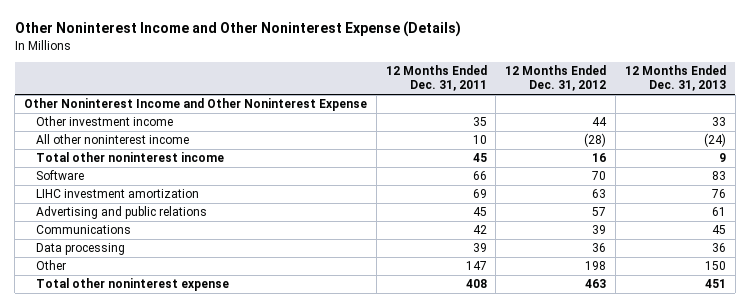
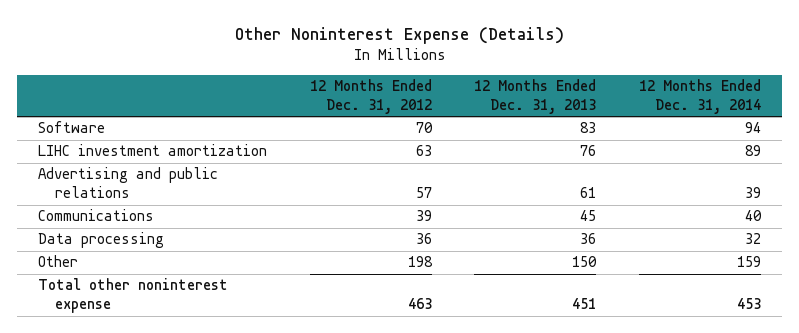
- Other Noninterest Income and Other Noninterest Expense (Details)
+ Other Noninterest Expense (Details)
- | 12 Months Ended Dec. 31, 2011 | 12 Months Ended Dec. 31, 2012 | 12 Months Ended Dec. 31, 2013
+ | 12 Months Ended Dec. 31, 2012 | 12 Months Ended Dec. 31, 2013 | 12 Months Ended Dec. 31, 2014
- Other Noninterest Income and Other Noninterest Expense
- Other investment income | 35 | 44 | 33
- All other noninterest income | 10 | (28) | (24)
- Total other noninterest income | 45 | 16 | 9

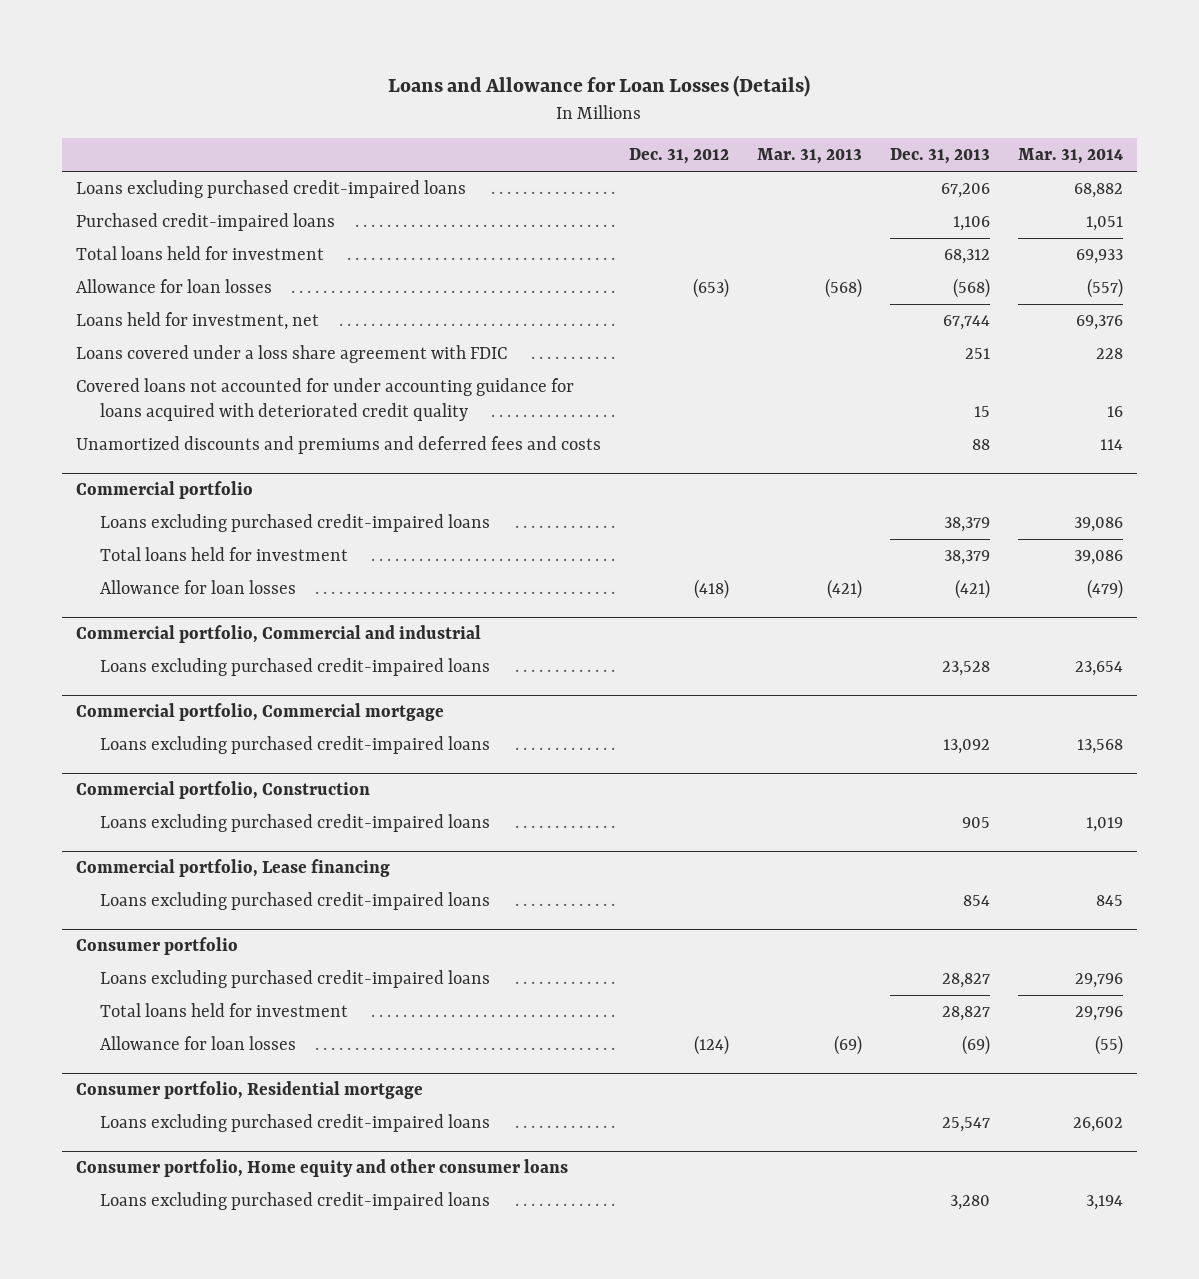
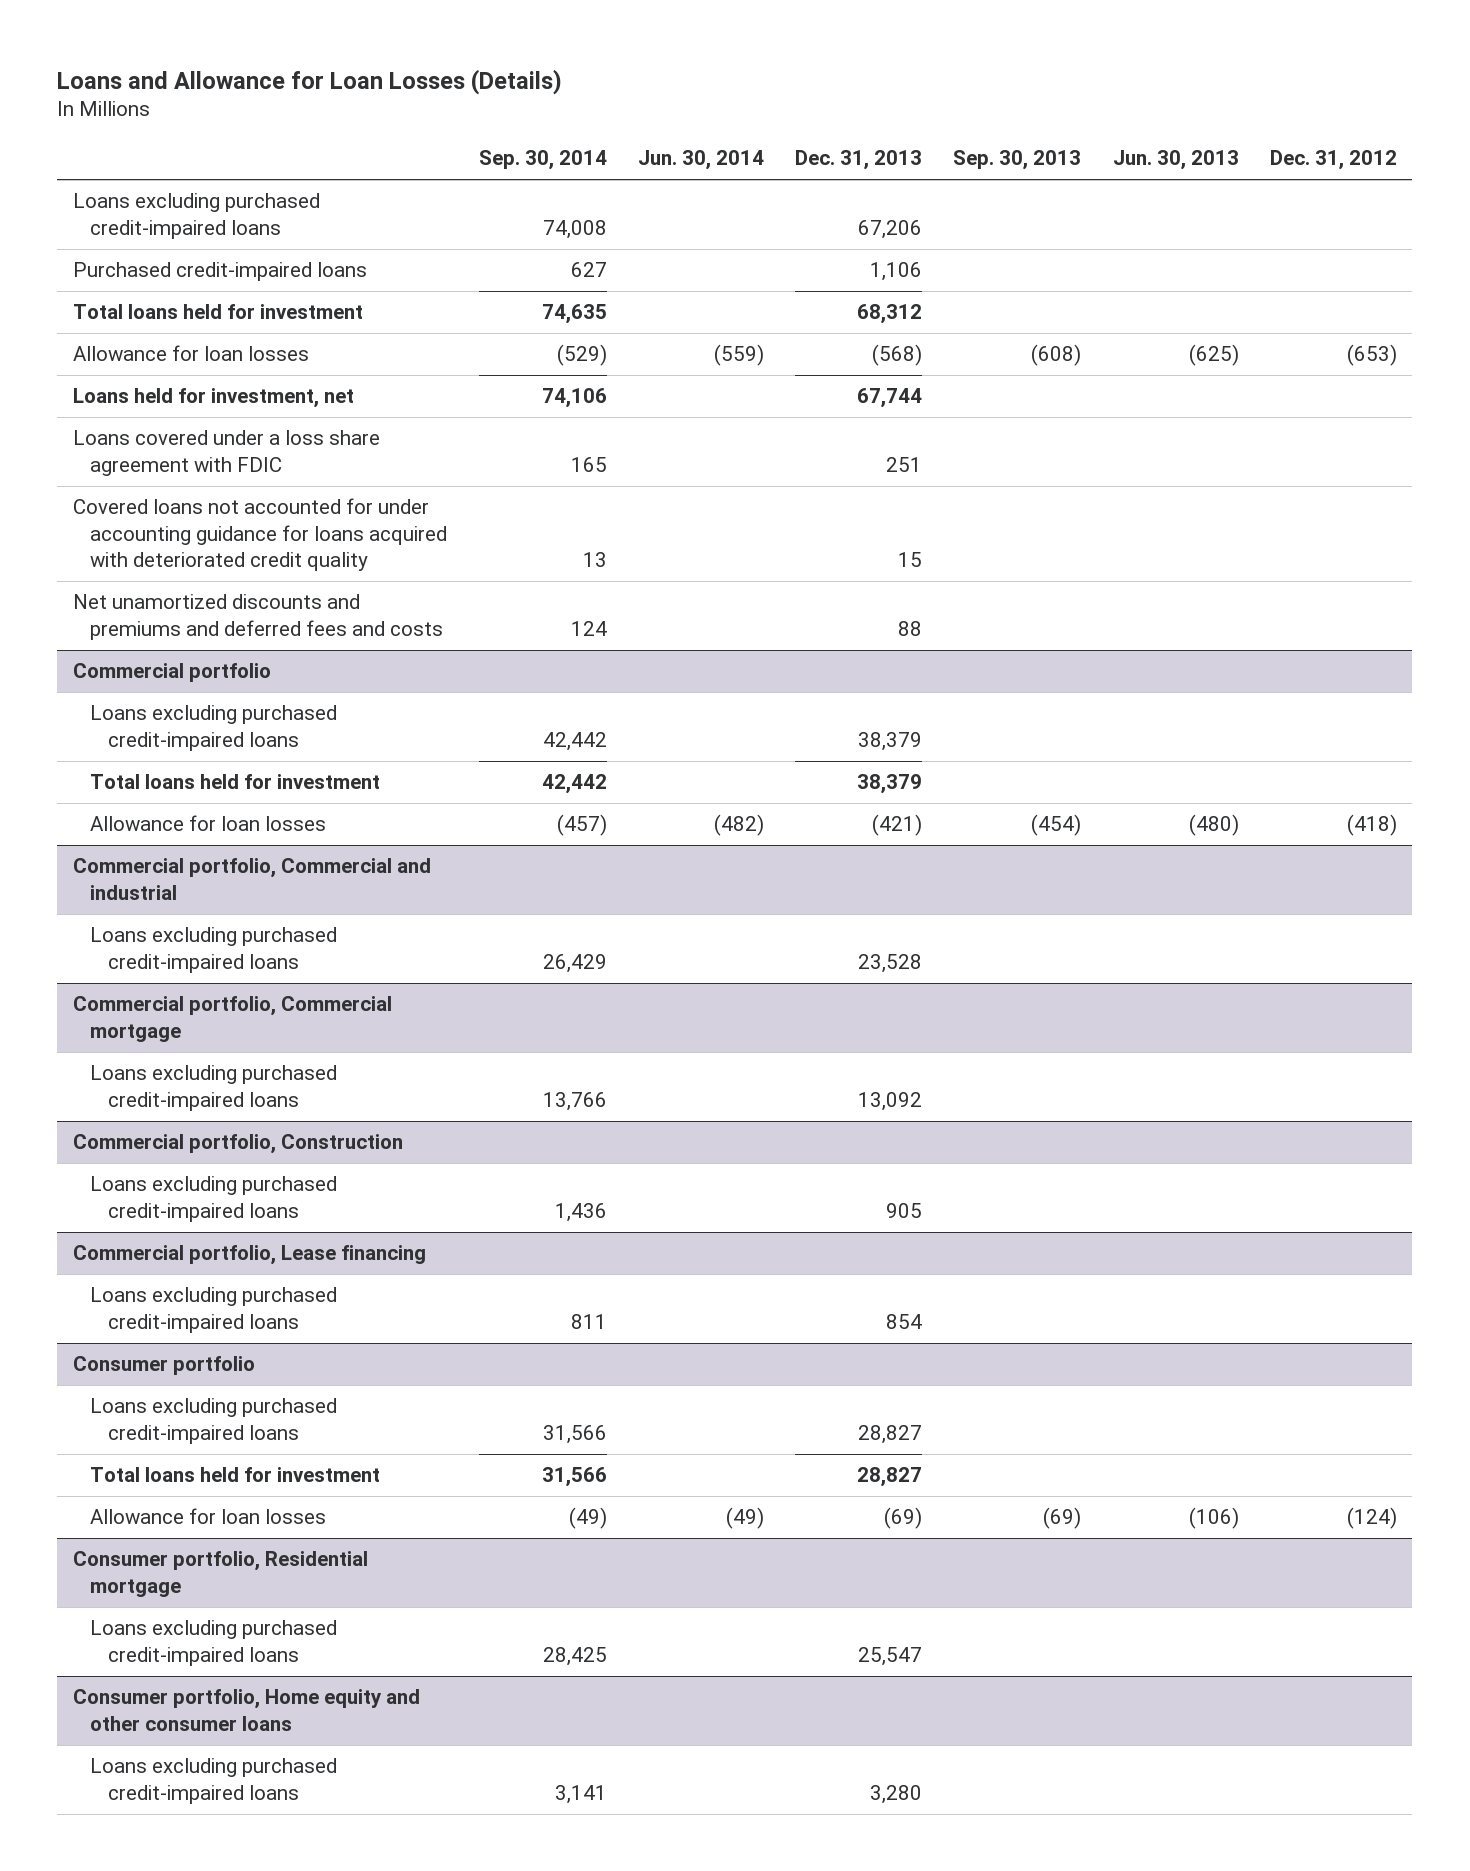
- | Dec. 31, 2012 | Mar. 31, 2013 | Dec. 31, 2013 | Mar. 31, 2014
+ | Sep. 30, 2014 | Jun. 30, 2014 | Dec. 31, 2013 | Sep. 30, 2013 | Jun. 30, 2013 | Dec. 31, 2012
- Unamortized discounts and premiums and deferred fees and costs | | | 88 | 114
+ Net unamortized discounts and premiums and deferred fees and costs | 124 | | 88 | | |

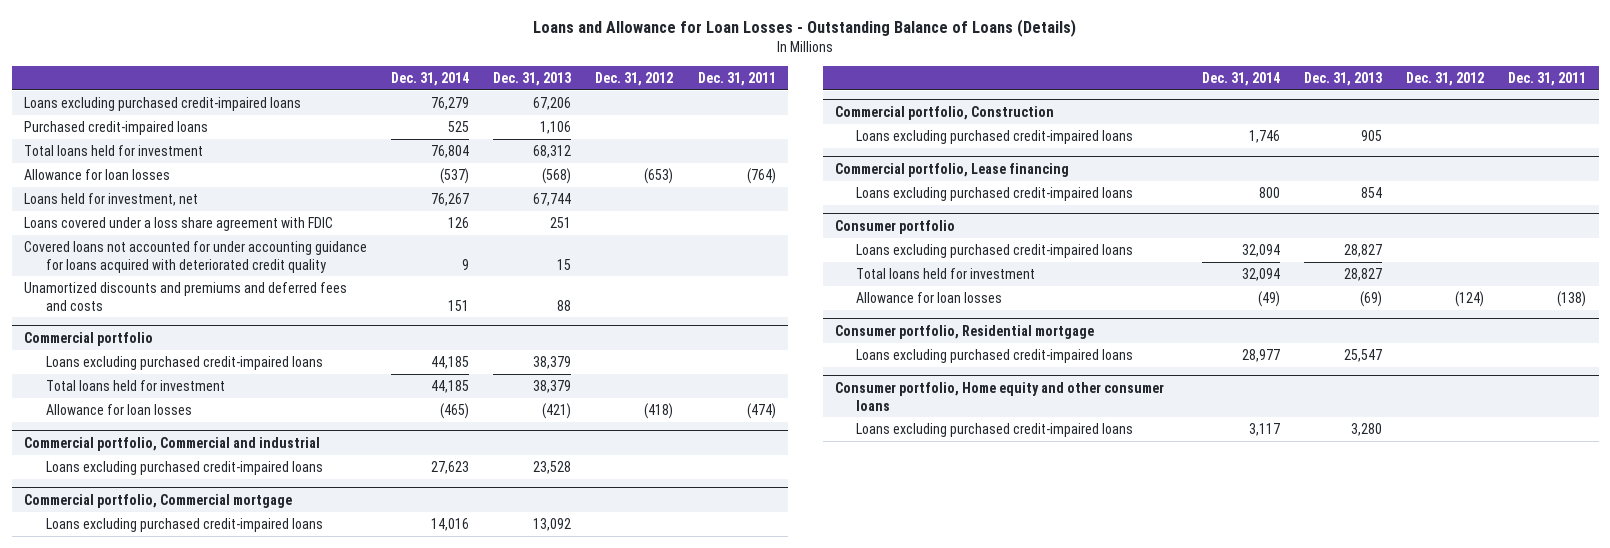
- Loans and Allowance for Loan Losses (Details)
+ Loans and Allowance for Loan Losses - Outstanding Balance of Loans (Details)
- | Sep. 30, 2014 | Jun. 30, 2014 | Dec. 31, 2013 | Sep. 30, 2013 | Jun. 30, 2013 | Dec. 31, 2012
+ | Dec. 31, 2014 | Dec. 31, 2013 | Dec. 31, 2012 | Dec. 31, 2011
- Net unamortized discounts and premiums and deferred fees and costs | 124 | | 88 | | |
+ Unamortized discounts and premiums and deferred fees and costs | 151 | 88 | |

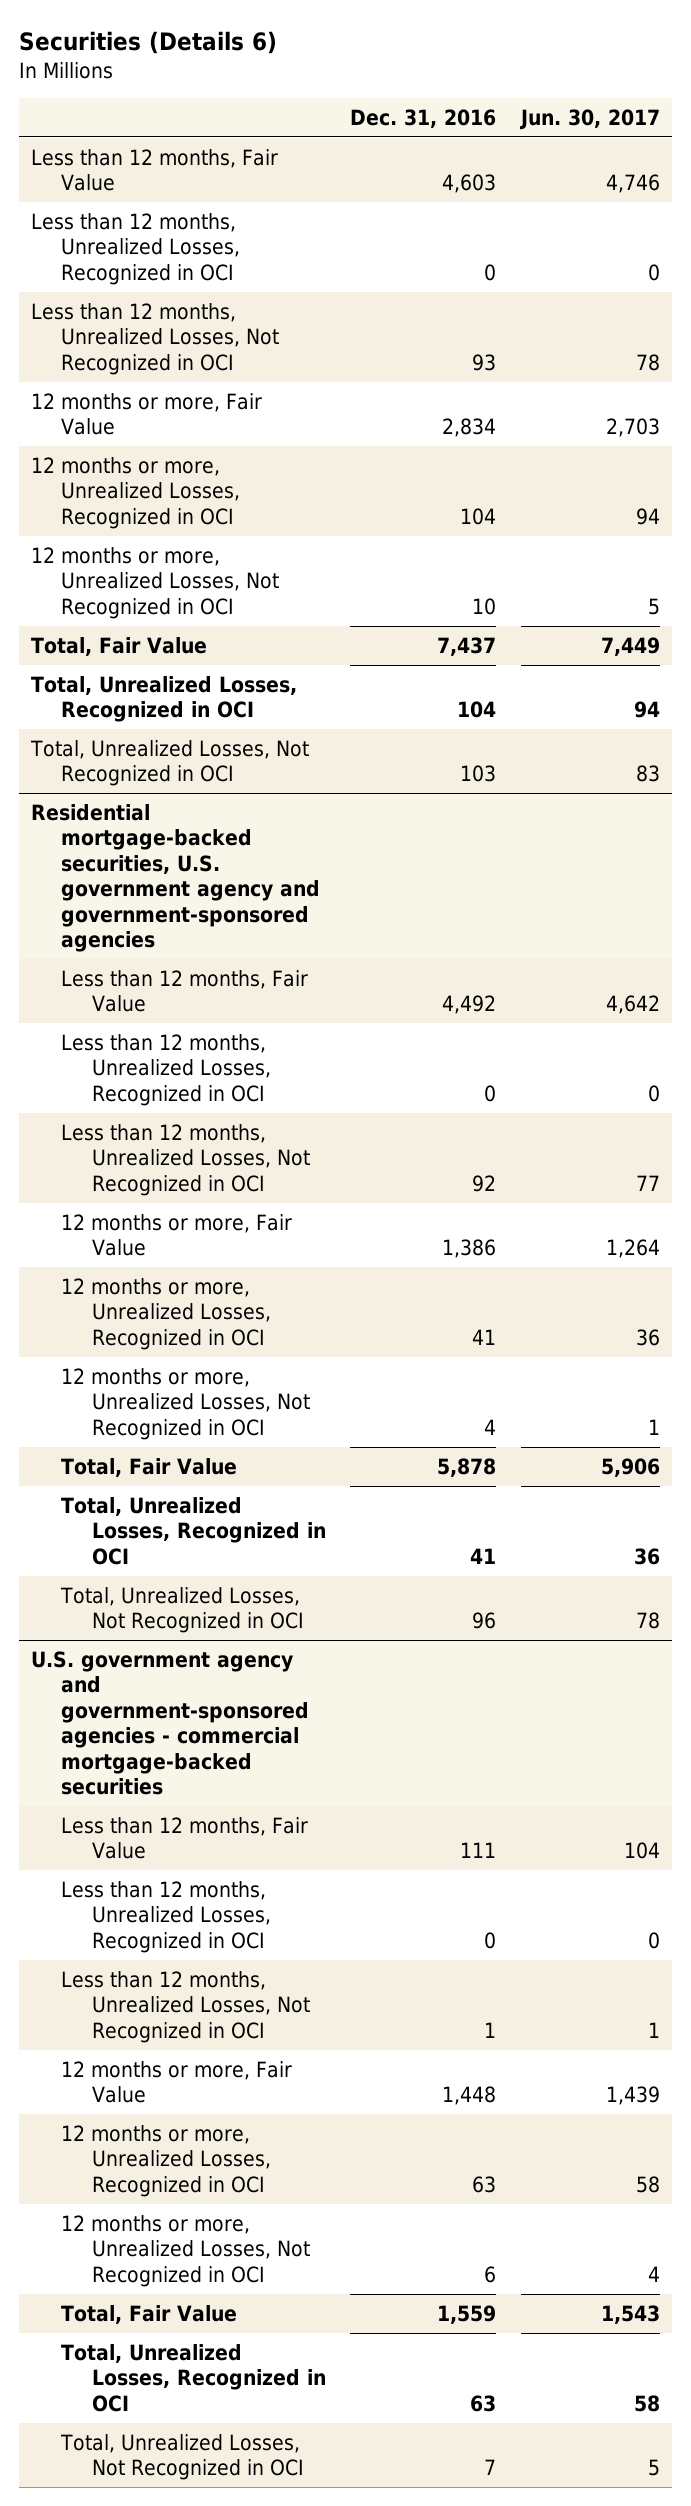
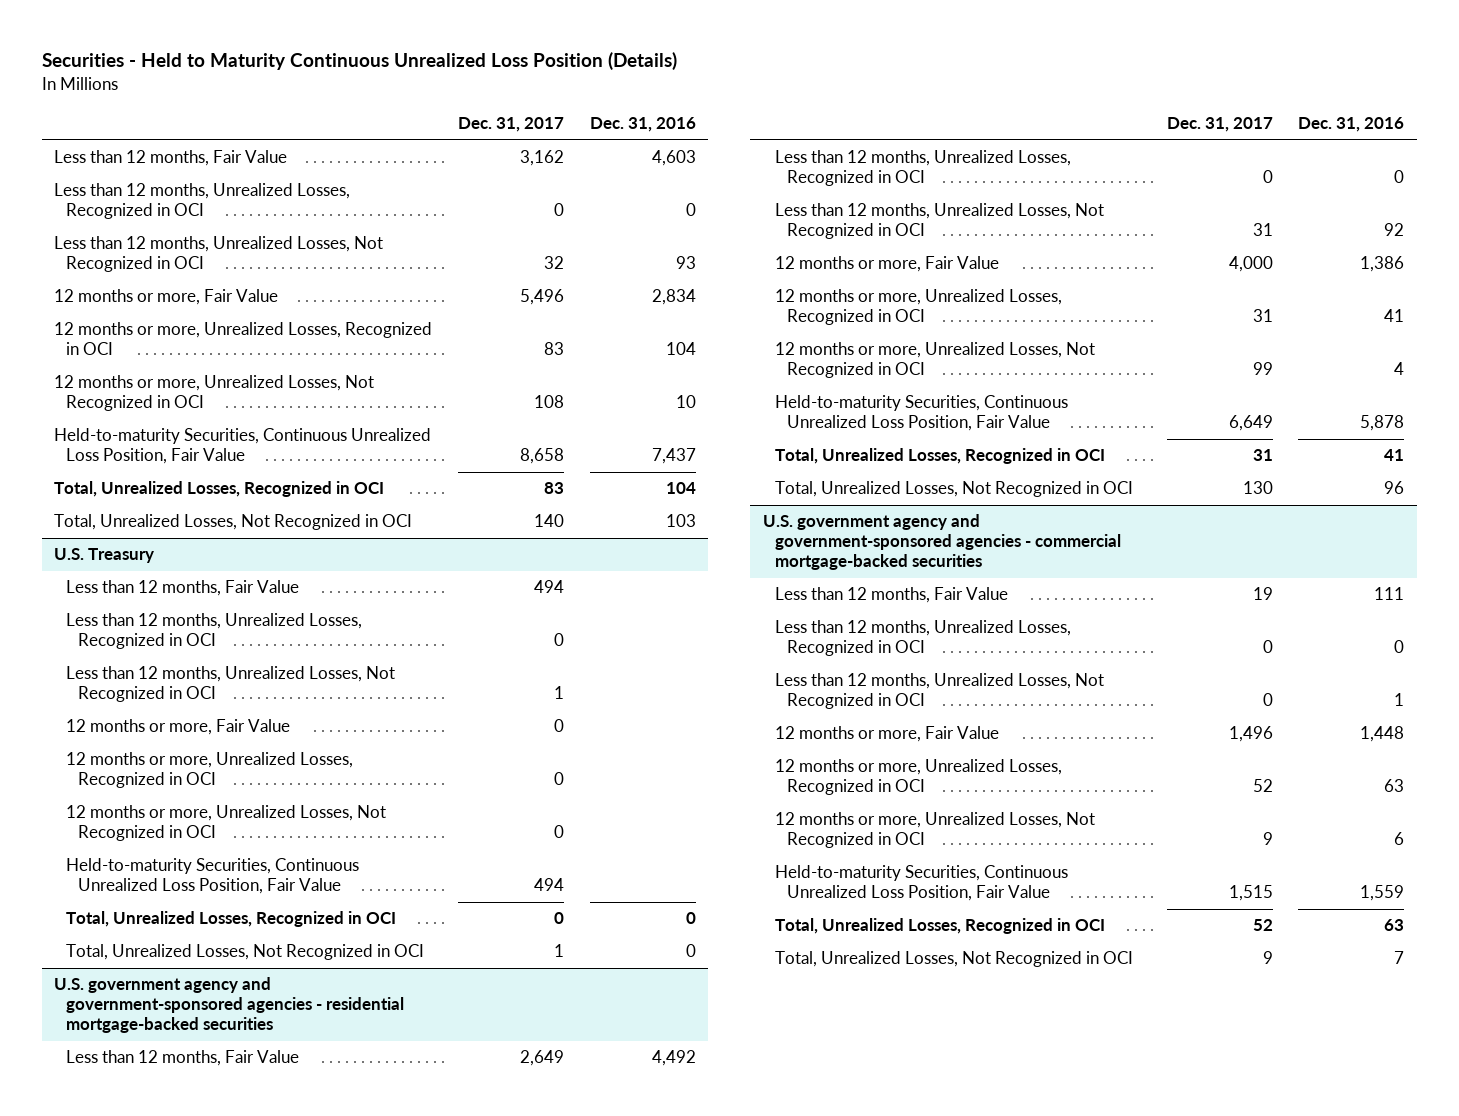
- Securities (Details 6)
+ Securities - Held to Maturity Continuous Unrealized Loss Position (Details)
- | Dec. 31, 2016 | Jun. 30, 2017
+ | Dec. 31, 2017 | Dec. 31, 2016
- Total, Fair Value | 7,437 | 7,449
+ Held-to-maturity Securities, Continuous Unrealized Loss Position, Fair Value | 8,658 | 7,437
- Residential mortgage-backed securities, U.S. government agency and government-sponsored agencies
+ U.S. Treasury
+ Less than 12 months, Fair Value | 494 |
+ Less than 12 months, Unrealized Losses, Recognized in OCI | 0 |
+ Less than 12 months, Unrealized Losses, Not Recognized in OCI | 1 |
+ 12 months or more, Fair Value | 0 |
+ 12 months or more, Unrealized Losses, Recognized in OCI | 0 |
+ 12 months or more, Unrealized Losses, Not Recognized in OCI | 0 |
+ Held-to-maturity Securities, Continuous Unrealized Loss Position, Fair Value | 494 |
+ Total, Unrealized Losses, Recognized in OCI | 0 | 0
+ Total, Unrealized Losses, Not Recognized in OCI | 1 | 0
+ U.S. government agency and government-sponsored agencies - residential mortgage-backed securities
- Total, Fair Value | 5,878 | 5,906
+ Held-to-maturity Securities, Continuous Unrealized Loss Position, Fair Value | 6,649 | 5,878
@ U.S. government agency and government-sponsored agencies - commercial mortgage-backed securities
- Total, Fair Value | 1,559 | 1,543
+ Held-to-maturity Securities, Continuous Unrealized Loss Position, Fair Value | 1,515 | 1,559

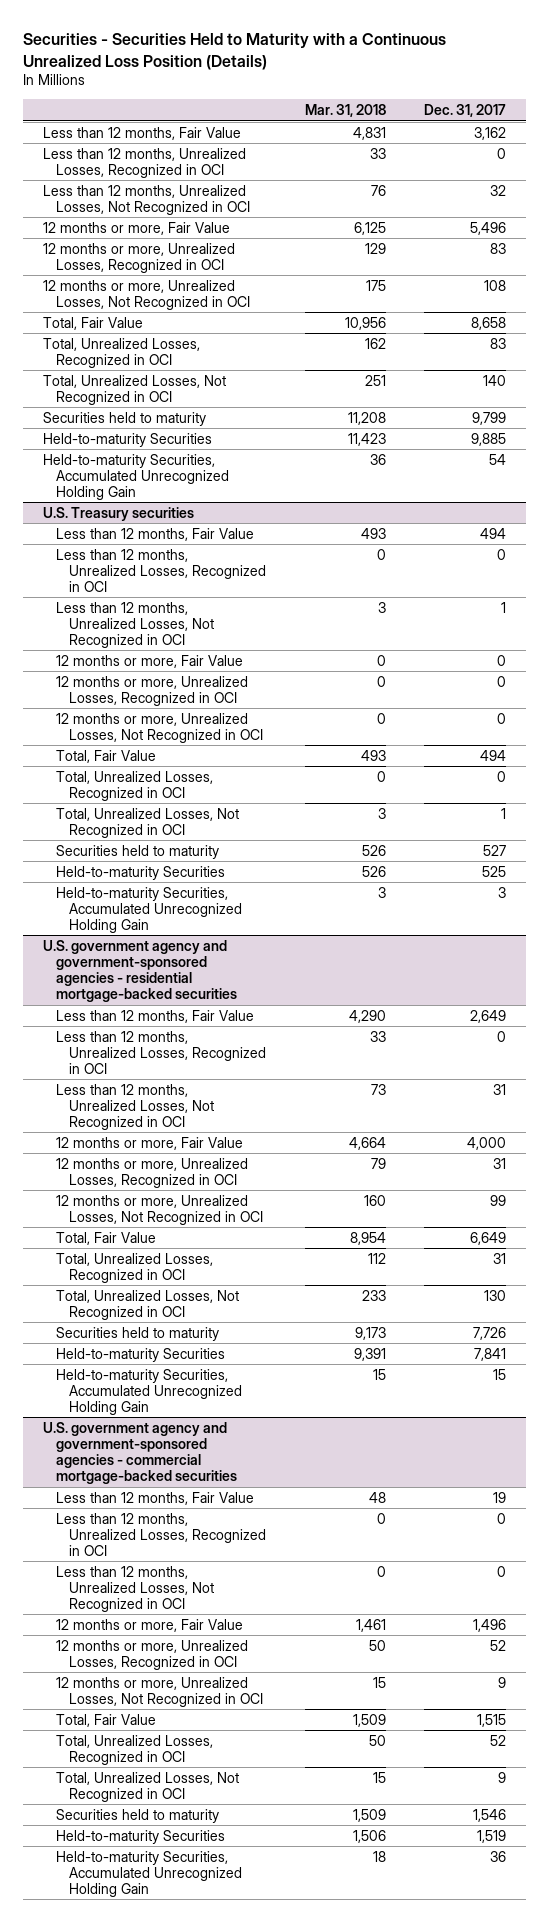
- Securities - Held to Maturity Continuous Unrealized Loss Position (Details)
+ Securities - Securities Held to Maturity with a Continuous Unrealized Loss Position (Details)
- | Dec. 31, 2017 | Dec. 31, 2016
+ | Mar. 31, 2018 | Dec. 31, 2017
- Held-to-maturity Securities, Continuous Unrealized Loss Position, Fair Value | 8,658 | 7,437
+ Total, Fair Value | 10,956 | 8,658
- U.S. Treasury
+ Securities held to maturity | 11,208 | 9,799
+ Held-to-maturity Securities | 11,423 | 9,885
+ Held-to-maturity Securities, Accumulated Unrecognized Holding Gain | 36 | 54
+ U.S. Treasury securities
- Held-to-maturity Securities, Continuous Unrealized Loss Position, Fair Value | 494 |
+ Total, Fair Value | 493 | 494
+ Securities held to maturity | 526 | 527
+ Held-to-maturity Securities | 526 | 525
+ Held-to-maturity Securities, Accumulated Unrecognized Holding Gain | 3 | 3
@ U.S. government agency and government-sponsored agencies - residential mortgage-backed securities
- Held-to-maturity Securities, Continuous Unrealized Loss Position, Fair Value | 6,649 | 5,878
+ Total, Fair Value | 8,954 | 6,649
+ Securities held to maturity | 9,173 | 7,726
+ Held-to-maturity Securities | 9,391 | 7,841
+ Held-to-maturity Securities, Accumulated Unrecognized Holding Gain | 15 | 15
@ U.S. government agency and government-sponsored agencies - commercial mortgage-backed securities
- Held-to-maturity Securities, Continuous Unrealized Loss Position, Fair Value | 1,515 | 1,559
+ Total, Fair Value | 1,509 | 1,515
+ Securities held to maturity | 1,509 | 1,546
+ Held-to-maturity Securities | 1,506 | 1,519
+ Held-to-maturity Securities, Accumulated Unrecognized Holding Gain | 18 | 36

